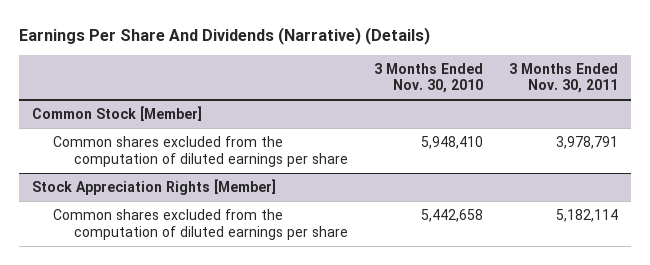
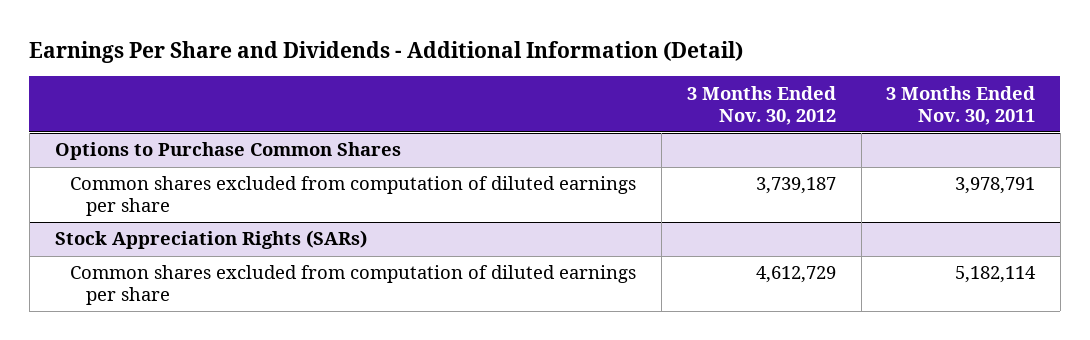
- Earnings Per Share And Dividends (Narrative) (Details)
+ Earnings Per Share and Dividends - Additional Information (Detail)
- | 3 Months Ended Nov. 30, 2010 | 3 Months Ended Nov. 30, 2011
+ | 3 Months Ended Nov. 30, 2012 | 3 Months Ended Nov. 30, 2011
- Common Stock [Member]
- Common shares excluded from the computation of diluted earnings per share | 5,948,410 | 3,978,791
- Stock Appreciation Rights [Member]
- Common shares excluded from the computation of diluted earnings per share | 5,442,658 | 5,182,114
+ Options to Purchase Common Shares
+ Common shares excluded from computation of diluted earnings per share | 3,739,187 | 3,978,791
+ Stock Appreciation Rights (SARs)
+ Common shares excluded from computation of diluted earnings per share | 4,612,729 | 5,182,114

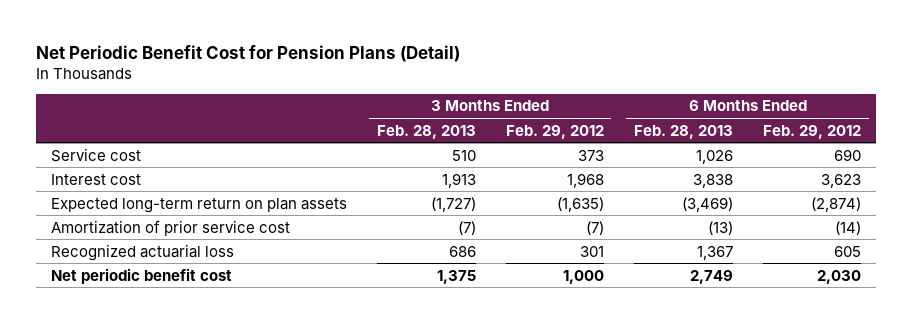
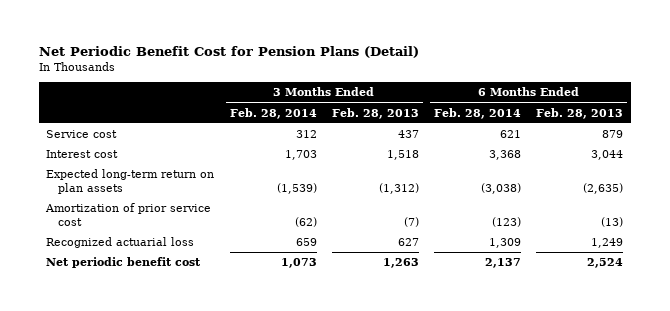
- | 3 Months Ended Feb. 28, 2013 | 3 Months Ended Feb. 29, 2012 | 6 Months Ended Feb. 28, 2013 | 6 Months Ended Feb. 29, 2012
+ | 3 Months Ended Feb. 28, 2014 | 3 Months Ended Feb. 28, 2013 | 6 Months Ended Feb. 28, 2014 | 6 Months Ended Feb. 28, 2013
- Service cost | 510 | 373 | 1,026 | 690
- Interest cost | 1,913 | 1,968 | 3,838 | 3,623
- Expected long-term return on plan assets | (1,727) | (1,635) | (3,469) | (2,874)
+ Service cost | 312 | 437 | 621 | 879
+ Interest cost | 1,703 | 1,518 | 3,368 | 3,044
+ Expected long-term return on plan assets | (1,539) | (1,312) | (3,038) | (2,635)
- Recognized actuarial loss | 686 | 301 | 1,367 | 605
- Net periodic benefit cost | 1,375 | 1,000 | 2,749 | 2,030
+ Recognized actuarial loss | 659 | 627 | 1,309 | 1,249
+ Net periodic benefit cost | 1,073 | 1,263 | 2,137 | 2,524

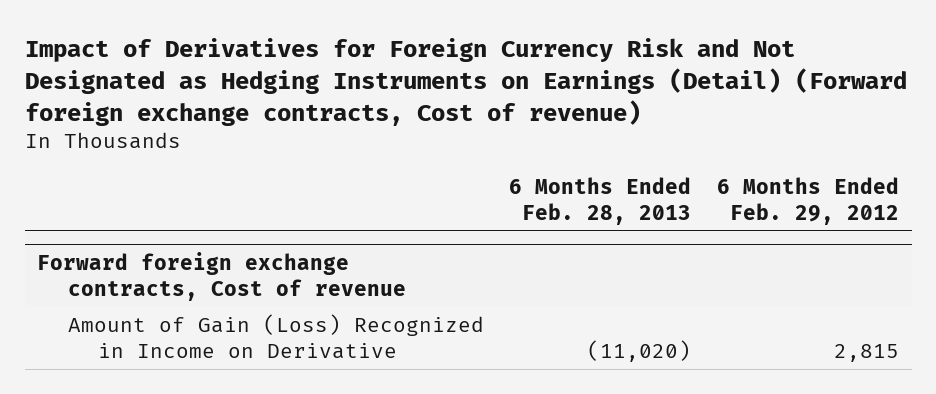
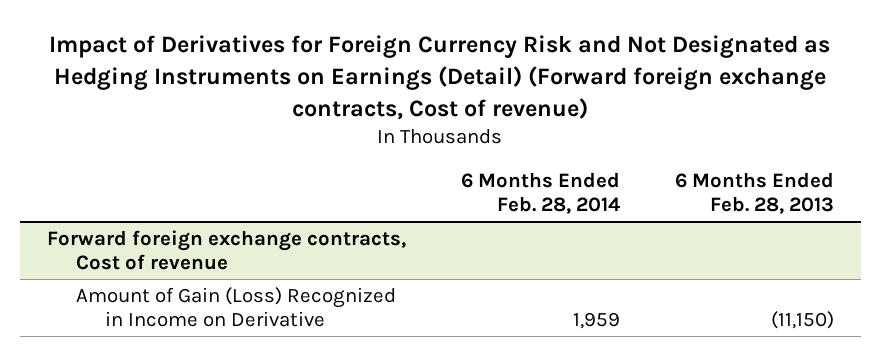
- | 6 Months Ended Feb. 28, 2013 | 6 Months Ended Feb. 29, 2012
+ | 6 Months Ended Feb. 28, 2014 | 6 Months Ended Feb. 28, 2013
@ Forward foreign exchange contracts, Cost of revenue
- Amount of Gain (Loss) Recognized in Income on Derivative | (11,020) | 2,815
+ Amount of Gain (Loss) Recognized in Income on Derivative | 1,959 | (11,150)

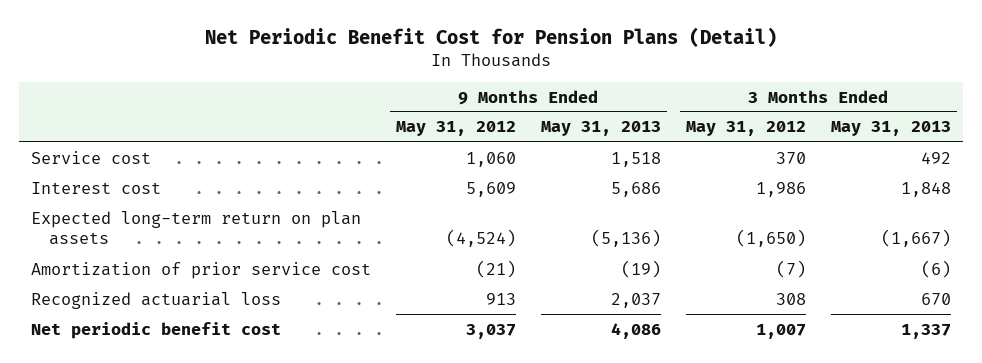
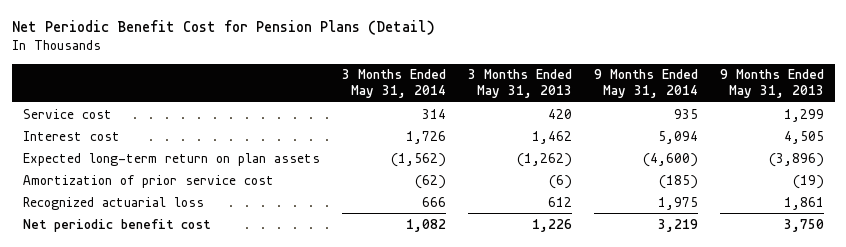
- | 9 Months Ended May 31, 2012 | 9 Months Ended May 31, 2013 | 3 Months Ended May 31, 2012 | 3 Months Ended May 31, 2013
+ | 3 Months Ended May 31, 2014 | 3 Months Ended May 31, 2013 | 9 Months Ended May 31, 2014 | 9 Months Ended May 31, 2013
- Service cost | 1,060 | 1,518 | 370 | 492
- Interest cost | 5,609 | 5,686 | 1,986 | 1,848
- Expected long-term return on plan assets | (4,524) | (5,136) | (1,650) | (1,667)
+ Service cost | 314 | 420 | 935 | 1,299
+ Interest cost | 1,726 | 1,462 | 5,094 | 4,505
+ Expected long-term return on plan assets | (1,562) | (1,262) | (4,600) | (3,896)
- Recognized actuarial loss | 913 | 2,037 | 308 | 670
- Net periodic benefit cost | 3,037 | 4,086 | 1,007 | 1,337
+ Recognized actuarial loss | 666 | 612 | 1,975 | 1,861
+ Net periodic benefit cost | 1,082 | 1,226 | 3,219 | 3,750

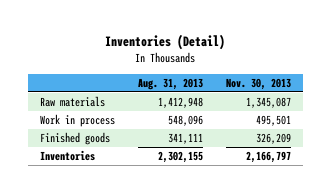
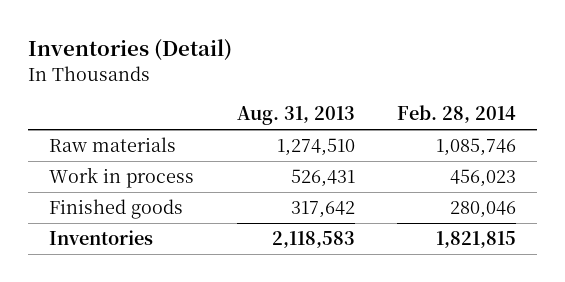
- | Aug. 31, 2013 | Nov. 30, 2013
+ | Aug. 31, 2013 | Feb. 28, 2014
- Raw materials | 1,412,948 | 1,345,087
- Work in process | 548,096 | 495,501
- Finished goods | 341,111 | 326,209
- Inventories | 2,302,155 | 2,166,797
+ Raw materials | 1,274,510 | 1,085,746
+ Work in process | 526,431 | 456,023
+ Finished goods | 317,642 | 280,046
+ Inventories | 2,118,583 | 1,821,815

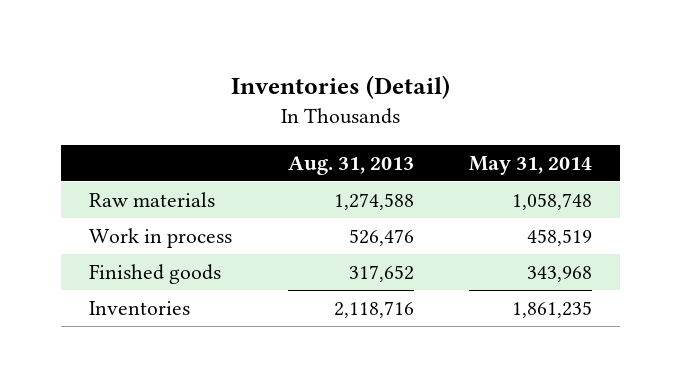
- | Aug. 31, 2013 | Feb. 28, 2014
+ | Aug. 31, 2013 | May 31, 2014
- Raw materials | 1,274,510 | 1,085,746
- Work in process | 526,431 | 456,023
- Finished goods | 317,642 | 280,046
- Inventories | 2,118,583 | 1,821,815
+ Raw materials | 1,274,588 | 1,058,748
+ Work in process | 526,476 | 458,519
+ Finished goods | 317,652 | 343,968
+ Inventories | 2,118,716 | 1,861,235

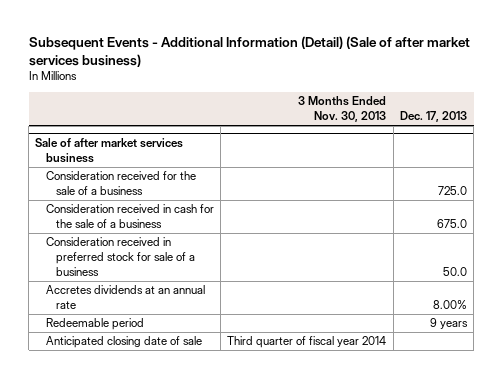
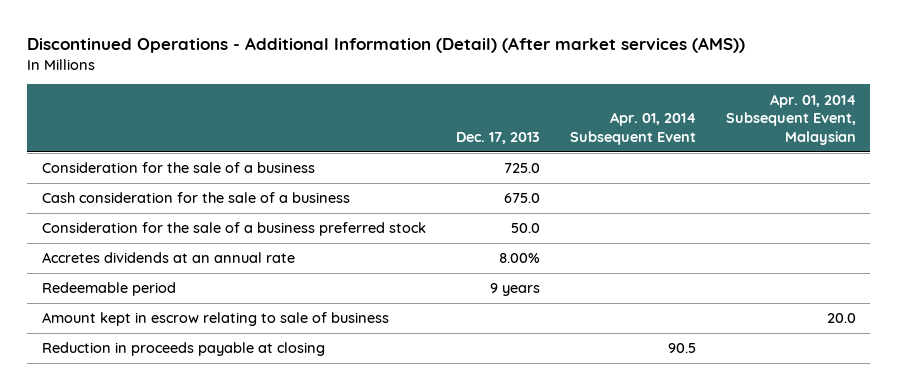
- Subsequent Events - Additional Information (Detail) (Sale of after market services business)
+ Discontinued Operations - Additional Information (Detail) (After market services (AMS))
- | 3 Months Ended Nov. 30, 2013 | Dec. 17, 2013
+ | Dec. 17, 2013 | Apr. 01, 2014 Subsequent Event | Apr. 01, 2014 Subsequent Event, Malaysian
- Sale of after market services business
- Consideration received for the sale of a business | | 725.0
- Consideration received in cash for the sale of a business | | 675.0
- Consideration received in preferred stock for sale of a business | | 50.0
+ Consideration for the sale of a business | 725.0 | |
+ Cash consideration for the sale of a business | 675.0 | |
+ Consideration for the sale of a business preferred stock | 50.0 | |
- Anticipated closing date of sale | Third quarter of fiscal year 2014 |
+ Amount kept in escrow relating to sale of business | | | 20.0
+ Reduction in proceeds payable at closing | | 90.5 |

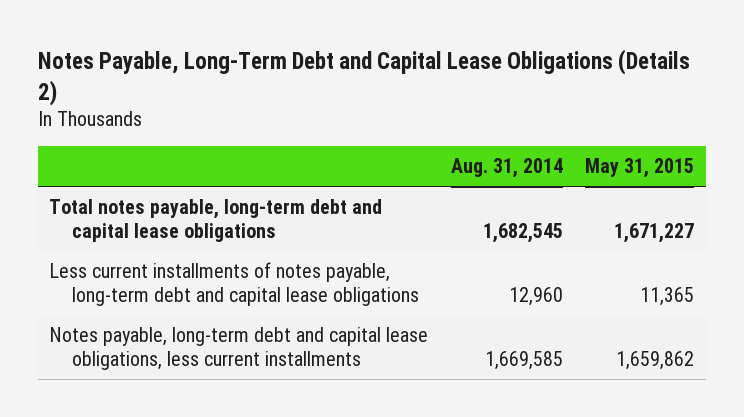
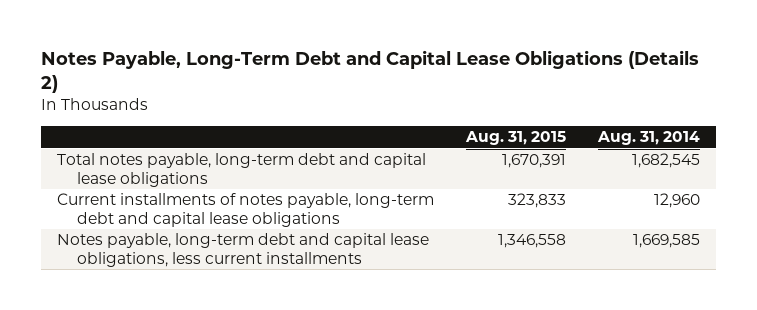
- | Aug. 31, 2014 | May 31, 2015
+ | Aug. 31, 2015 | Aug. 31, 2014
- Less current installments of notes payable, long-term debt and capital lease obligations | 12,960 | 11,365
+ Current installments of notes payable, long-term debt and capital lease obligations | 323,833 | 12,960

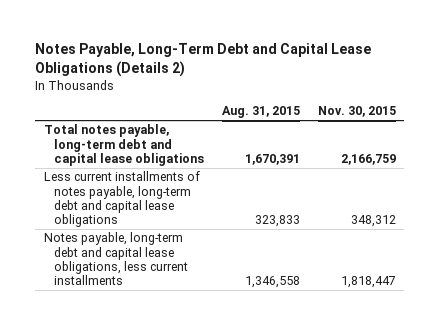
- | Aug. 31, 2015 | Aug. 31, 2014
+ | Aug. 31, 2015 | Nov. 30, 2015
- Current installments of notes payable, long-term debt and capital lease obligations | 323,833 | 12,960
+ Less current installments of notes payable, long-term debt and capital lease obligations | 323,833 | 348,312

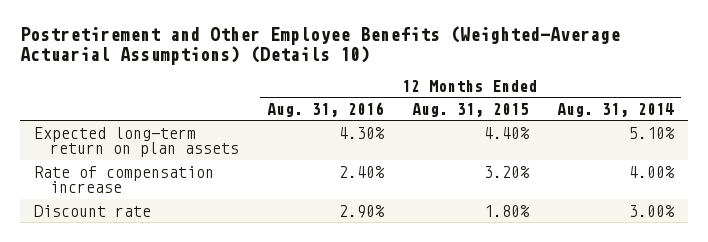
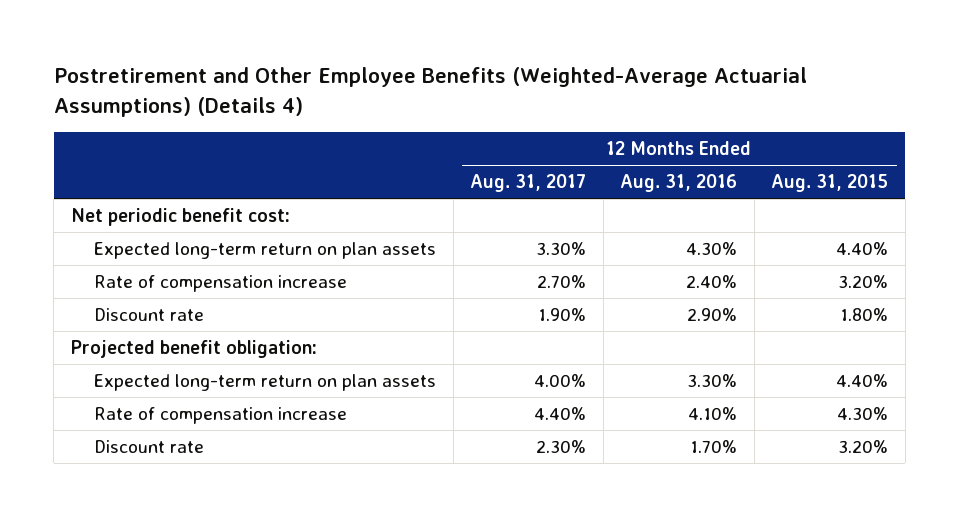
- Postretirement and Other Employee Benefits (Weighted-Average Actuarial Assumptions) (Details 10)
+ Postretirement and Other Employee Benefits (Weighted-Average Actuarial Assumptions) (Details 4)
- | 12 Months Ended Aug. 31, 2016 | 12 Months Ended Aug. 31, 2015 | 12 Months Ended Aug. 31, 2014
+ | 12 Months Ended Aug. 31, 2017 | 12 Months Ended Aug. 31, 2016 | 12 Months Ended Aug. 31, 2015
+ Net periodic benefit cost:
+ Projected benefit obligation:
+ Expected long-term return on plan assets | 4.00% | 3.30% | 4.40%
+ Rate of compensation increase | 4.40% | 4.10% | 4.30%
+ Discount rate | 2.30% | 1.70% | 3.20%

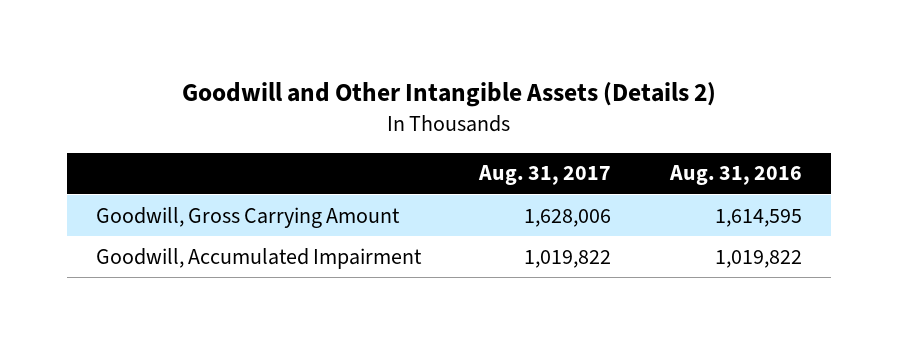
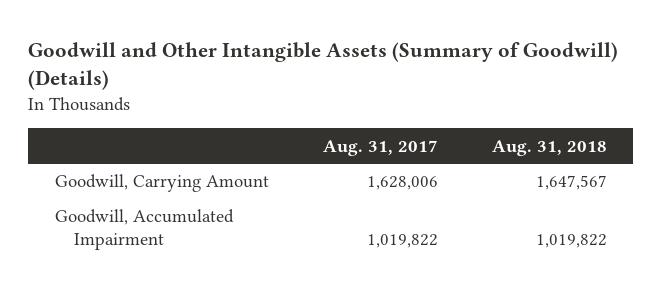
- Goodwill and Other Intangible Assets (Details 2)
+ Goodwill and Other Intangible Assets (Summary of Goodwill) (Details)
- | Aug. 31, 2017 | Aug. 31, 2016
+ | Aug. 31, 2017 | Aug. 31, 2018
- Goodwill, Gross Carrying Amount | 1,628,006 | 1,614,595
+ Goodwill, Carrying Amount | 1,628,006 | 1,647,567

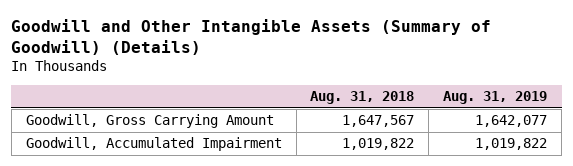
- | Aug. 31, 2017 | Aug. 31, 2018
+ | Aug. 31, 2018 | Aug. 31, 2019
- Goodwill, Carrying Amount | 1,628,006 | 1,647,567
+ Goodwill, Gross Carrying Amount | 1,647,567 | 1,642,077

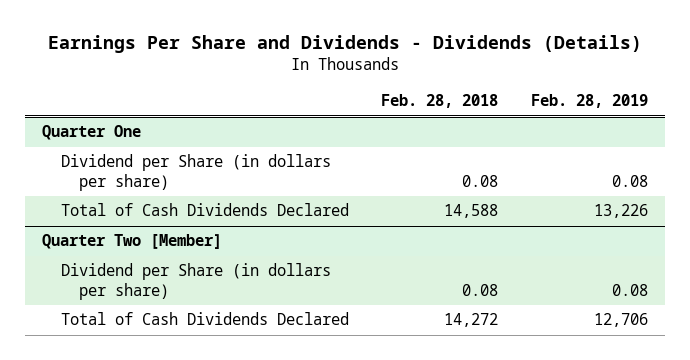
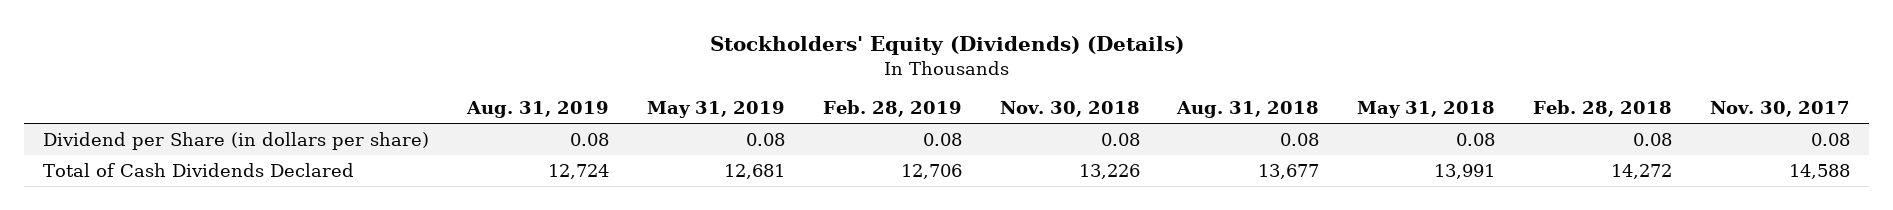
- Earnings Per Share and Dividends - Dividends (Details)
+ Stockholders' Equity (Dividends) (Details)
- | Feb. 28, 2018 | Feb. 28, 2019
+ | Aug. 31, 2019 | May 31, 2019 | Feb. 28, 2019 | Nov. 30, 2018 | Aug. 31, 2018 | May 31, 2018 | Feb. 28, 2018 | Nov. 30, 2017
- Quarter One
- Total of Cash Dividends Declared | 14,588 | 13,226
- Quarter Two [Member]
- Dividend per Share (in dollars per share) | 0.08 | 0.08

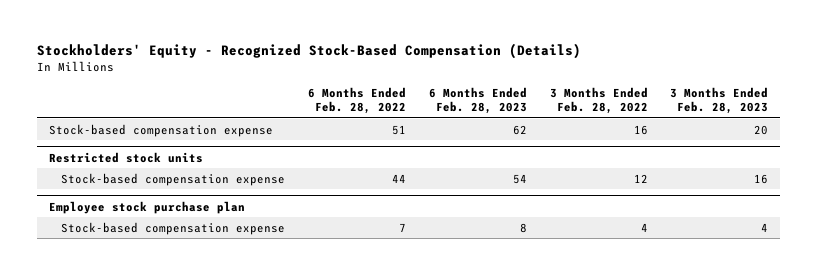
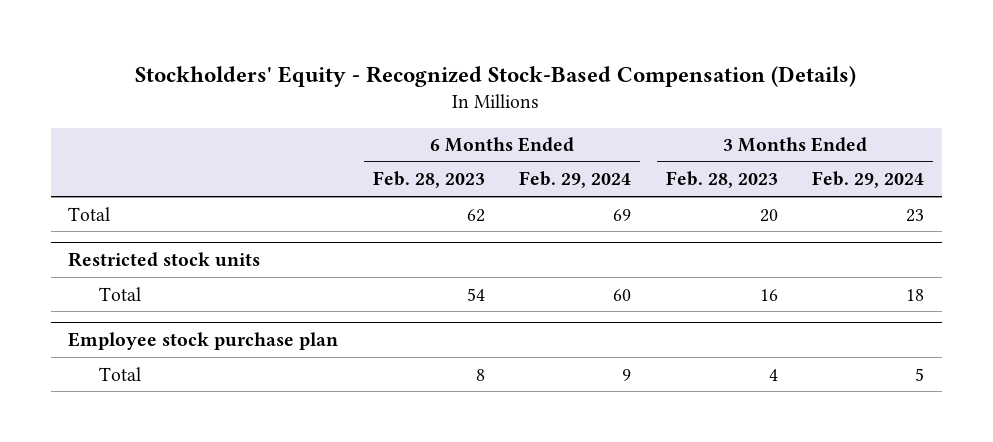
- | 6 Months Ended Feb. 28, 2022 | 6 Months Ended Feb. 28, 2023 | 3 Months Ended Feb. 28, 2022 | 3 Months Ended Feb. 28, 2023
+ | 6 Months Ended Feb. 28, 2023 | 6 Months Ended Feb. 29, 2024 | 3 Months Ended Feb. 28, 2023 | 3 Months Ended Feb. 29, 2024
- Stock-based compensation expense | 51 | 62 | 16 | 20
+ Total | 62 | 69 | 20 | 23
@ Restricted stock units
- Stock-based compensation expense | 44 | 54 | 12 | 16
+ Total | 54 | 60 | 16 | 18
@ Employee stock purchase plan
- Stock-based compensation expense | 7 | 8 | 4 | 4
+ Total | 8 | 9 | 4 | 5

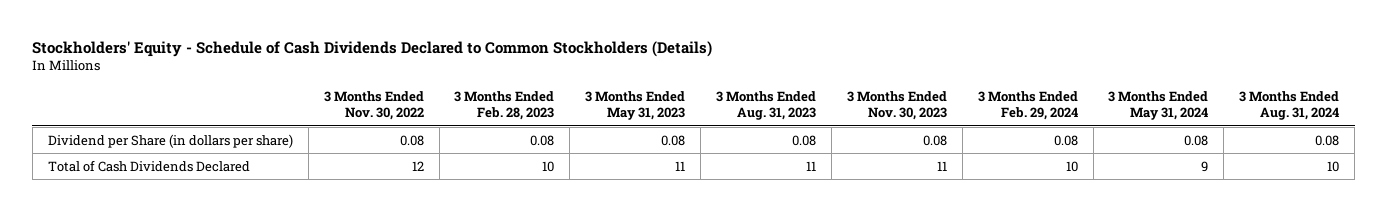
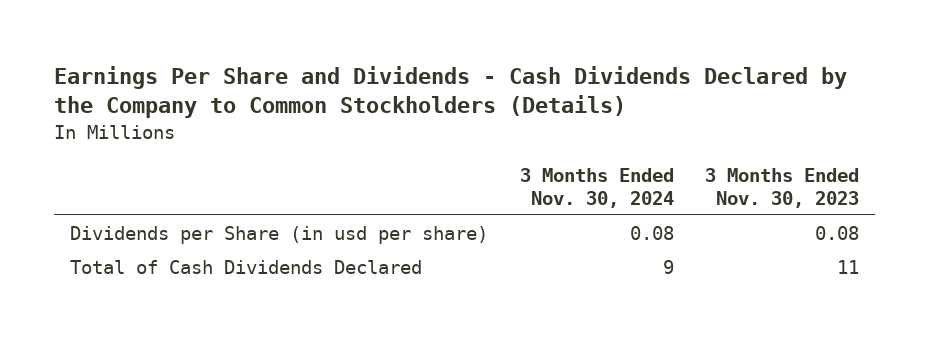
- Stockholders' Equity - Schedule of Cash Dividends Declared to Common Stockholders (Details)
+ Earnings Per Share and Dividends - Cash Dividends Declared by the Company to Common Stockholders (Details)
- | 3 Months Ended Nov. 30, 2022 | 3 Months Ended Feb. 28, 2023 | 3 Months Ended May 31, 2023 | 3 Months Ended Aug. 31, 2023 | 3 Months Ended Nov. 30, 2023 | 3 Months Ended Feb. 29, 2024 | 3 Months Ended May 31, 2024 | 3 Months Ended Aug. 31, 2024
+ | 3 Months Ended Nov. 30, 2024 | 3 Months Ended Nov. 30, 2023
- Dividend per Share (in dollars per share) | 0.08 | 0.08 | 0.08 | 0.08 | 0.08 | 0.08 | 0.08 | 0.08
+ Dividends per Share (in usd per share) | 0.08 | 0.08

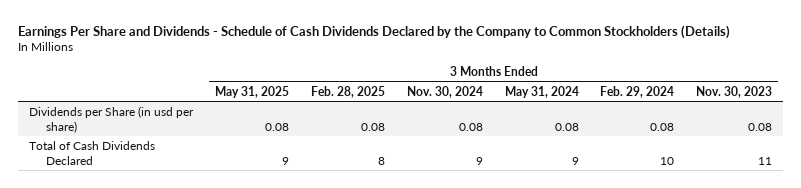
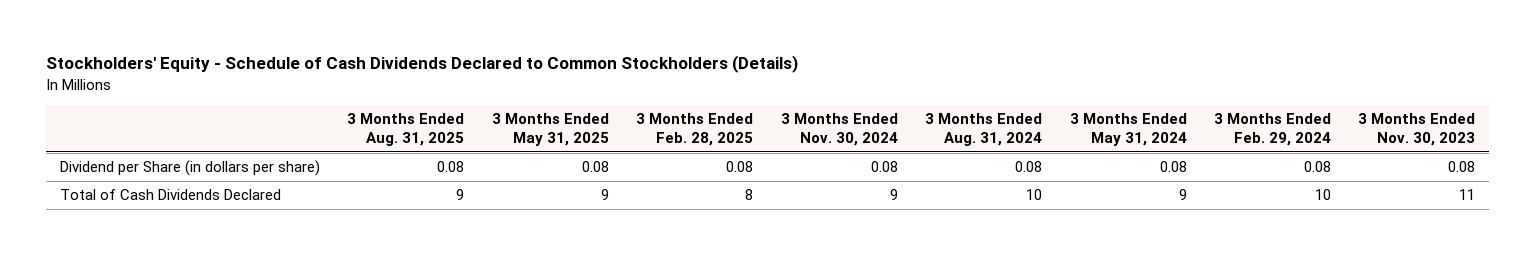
- Earnings Per Share and Dividends - Schedule of Cash Dividends Declared by the Company to Common Stockholders (Details)
+ Stockholders' Equity - Schedule of Cash Dividends Declared to Common Stockholders (Details)
- | 3 Months Ended May 31, 2025 | 3 Months Ended Feb. 28, 2025 | 3 Months Ended Nov. 30, 2024 | 3 Months Ended May 31, 2024 | 3 Months Ended Feb. 29, 2024 | 3 Months Ended Nov. 30, 2023
+ | 3 Months Ended Aug. 31, 2025 | 3 Months Ended May 31, 2025 | 3 Months Ended Feb. 28, 2025 | 3 Months Ended Nov. 30, 2024 | 3 Months Ended Aug. 31, 2024 | 3 Months Ended May 31, 2024 | 3 Months Ended Feb. 29, 2024 | 3 Months Ended Nov. 30, 2023
- Dividends per Share (in usd per share) | 0.08 | 0.08 | 0.08 | 0.08 | 0.08 | 0.08
+ Dividend per Share (in dollars per share) | 0.08 | 0.08 | 0.08 | 0.08 | 0.08 | 0.08 | 0.08 | 0.08

